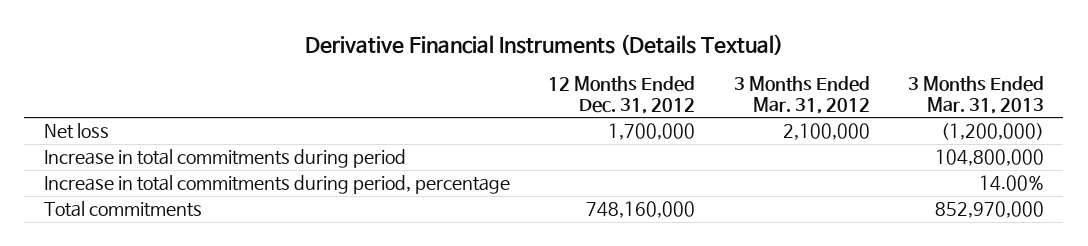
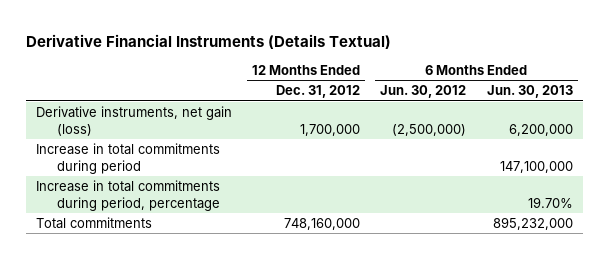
- | 12 Months Ended Dec. 31, 2012 | 3 Months Ended Mar. 31, 2012 | 3 Months Ended Mar. 31, 2013
+ | 12 Months Ended Dec. 31, 2012 | 6 Months Ended Jun. 30, 2012 | 6 Months Ended Jun. 30, 2013
- Net loss | 1,700,000 | 2,100,000 | (1,200,000)
+ Derivative instruments, net gain (loss) | 1,700,000 | (2,500,000) | 6,200,000

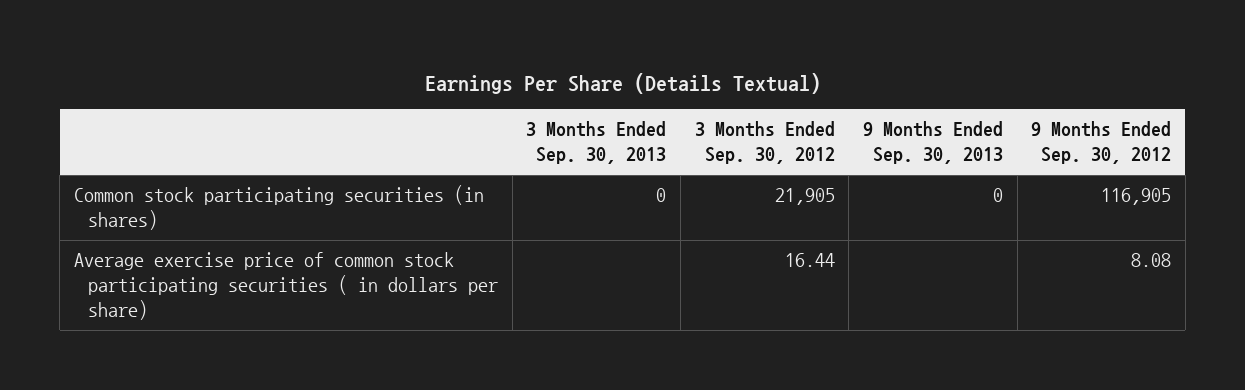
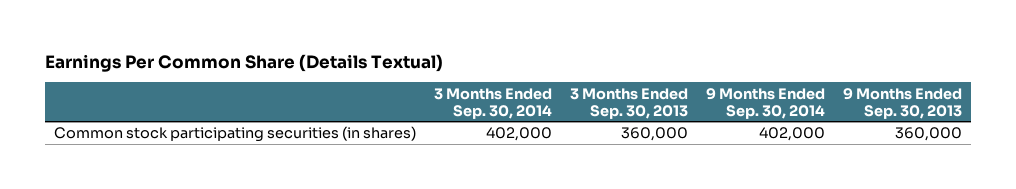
- Earnings Per Share (Details Textual)
+ Earnings Per Common Share (Details Textual)
- | 3 Months Ended Sep. 30, 2013 | 3 Months Ended Sep. 30, 2012 | 9 Months Ended Sep. 30, 2013 | 9 Months Ended Sep. 30, 2012
+ | 3 Months Ended Sep. 30, 2014 | 3 Months Ended Sep. 30, 2013 | 9 Months Ended Sep. 30, 2014 | 9 Months Ended Sep. 30, 2013
- Common stock participating securities (in shares) | 0 | 21,905 | 0 | 116,905
- Average exercise price of common stock participating securities ( in dollars per share) | | 16.44 | | 8.08
+ Common stock participating securities (in shares) | 402,000 | 360,000 | 402,000 | 360,000

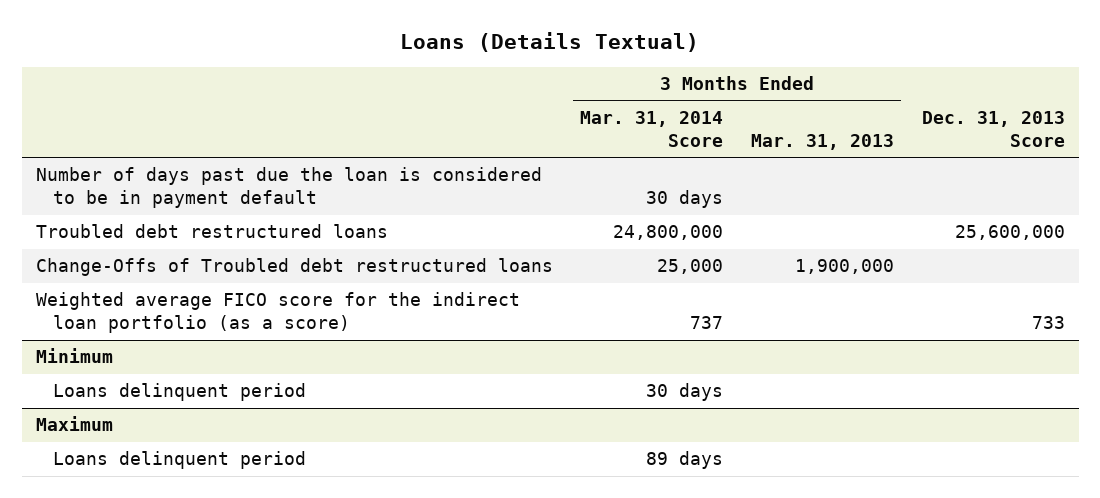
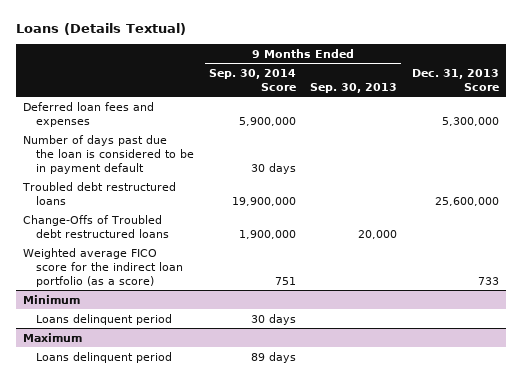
- | 3 Months Ended Mar. 31, 2014 Score | 3 Months Ended Mar. 31, 2013 | Dec. 31, 2013 Score
+ | 9 Months Ended Sep. 30, 2014 Score | 9 Months Ended Sep. 30, 2013 | Dec. 31, 2013 Score
+ Deferred loan fees and expenses | 5,900,000 | | 5,300,000

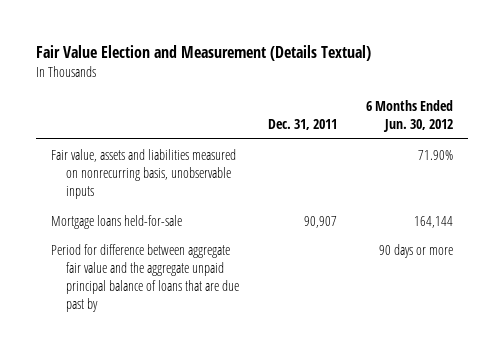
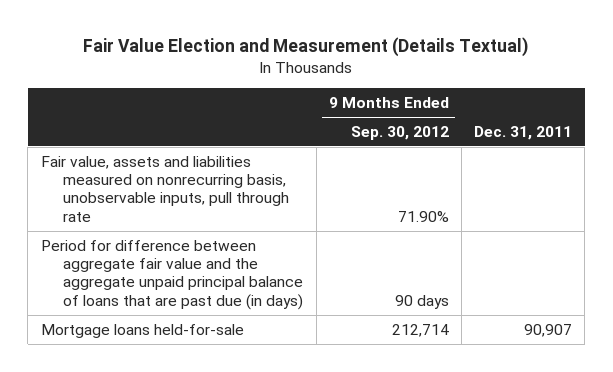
- | Dec. 31, 2011 | 6 Months Ended Jun. 30, 2012
+ | 9 Months Ended Sep. 30, 2012 | Dec. 31, 2011
- Fair value, assets and liabilities measured on nonrecurring basis, unobservable inputs | | 71.90%
+ Fair value, assets and liabilities measured on nonrecurring basis, unobservable inputs, pull through rate | 71.90% |
+ Period for difference between aggregate fair value and the aggregate unpaid principal balance of loans that are past due (in days) | 90 days |
- Period for difference between aggregate fair value and the aggregate unpaid principal balance of loans that are due past by | | 90 days or more

